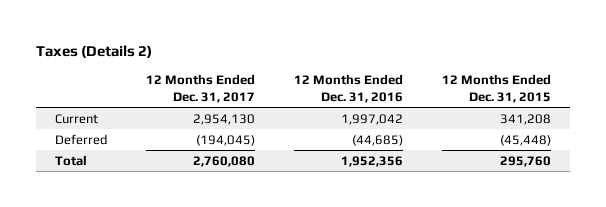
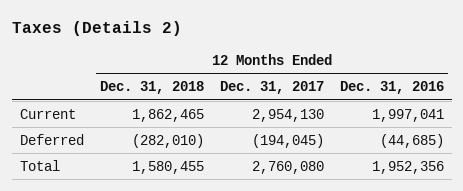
- | 12 Months Ended Dec. 31, 2017 | 12 Months Ended Dec. 31, 2016 | 12 Months Ended Dec. 31, 2015
+ | 12 Months Ended Dec. 31, 2018 | 12 Months Ended Dec. 31, 2017 | 12 Months Ended Dec. 31, 2016
- Current | 2,954,130 | 1,997,042 | 341,208
+ Current | 1,862,465 | 2,954,130 | 1,997,041

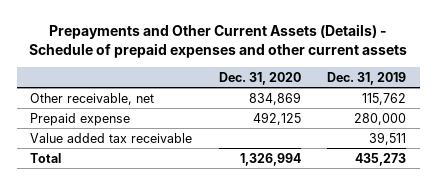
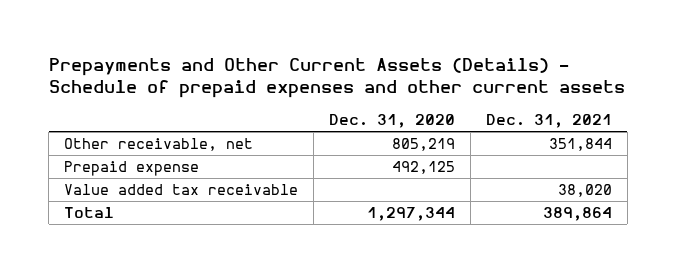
- | Dec. 31, 2020 | Dec. 31, 2019
+ | Dec. 31, 2020 | Dec. 31, 2021
- Other receivable, net | 834,869 | 115,762
+ Other receivable, net | 805,219 | 351,844
- Total | 1,326,994 | 435,273
+ Total | 1,297,344 | 389,864

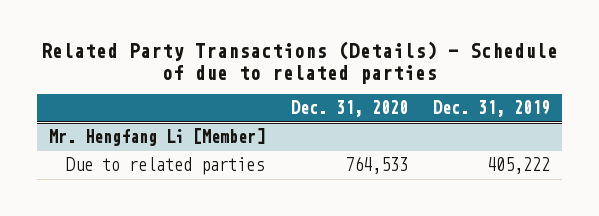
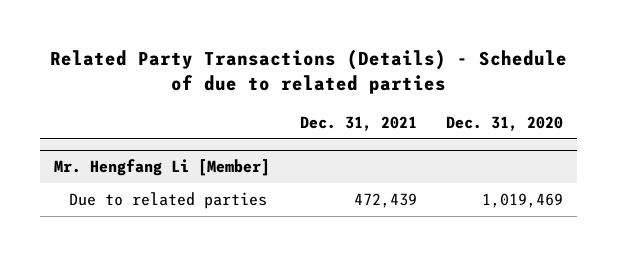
- | Dec. 31, 2020 | Dec. 31, 2019
+ | Dec. 31, 2021 | Dec. 31, 2020
@ Mr. Hengfang Li [Member]
- Due to related parties | 764,533 | 405,222
+ Due to related parties | 472,439 | 1,019,469

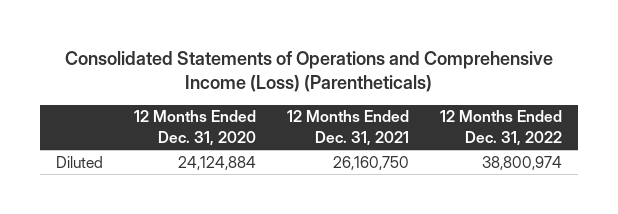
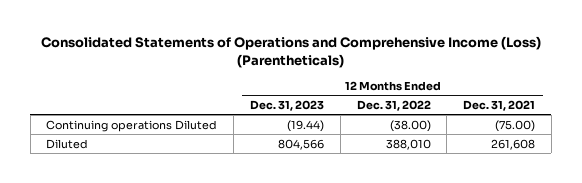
- | 12 Months Ended Dec. 31, 2020 | 12 Months Ended Dec. 31, 2021 | 12 Months Ended Dec. 31, 2022
+ | 12 Months Ended Dec. 31, 2023 | 12 Months Ended Dec. 31, 2022 | 12 Months Ended Dec. 31, 2021
- Diluted | 24,124,884 | 26,160,750 | 38,800,974
+ Continuing operations Diluted | (19.44) | (38.00) | (75.00)
+ Diluted | 804,566 | 388,010 | 261,608

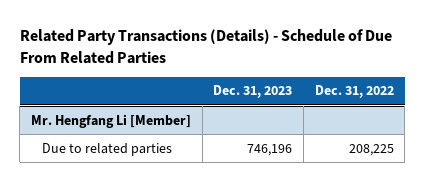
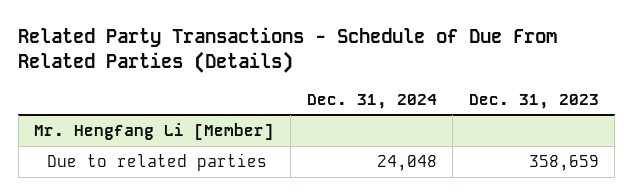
- Related Party Transactions (Details) - Schedule of Due From Related Parties
+ Related Party Transactions - Schedule of Due From Related Parties (Details)
- | Dec. 31, 2023 | Dec. 31, 2022
+ | Dec. 31, 2024 | Dec. 31, 2023
@ Mr. Hengfang Li [Member]
- Due to related parties | 746,196 | 208,225
+ Due to related parties | 24,048 | 358,659

